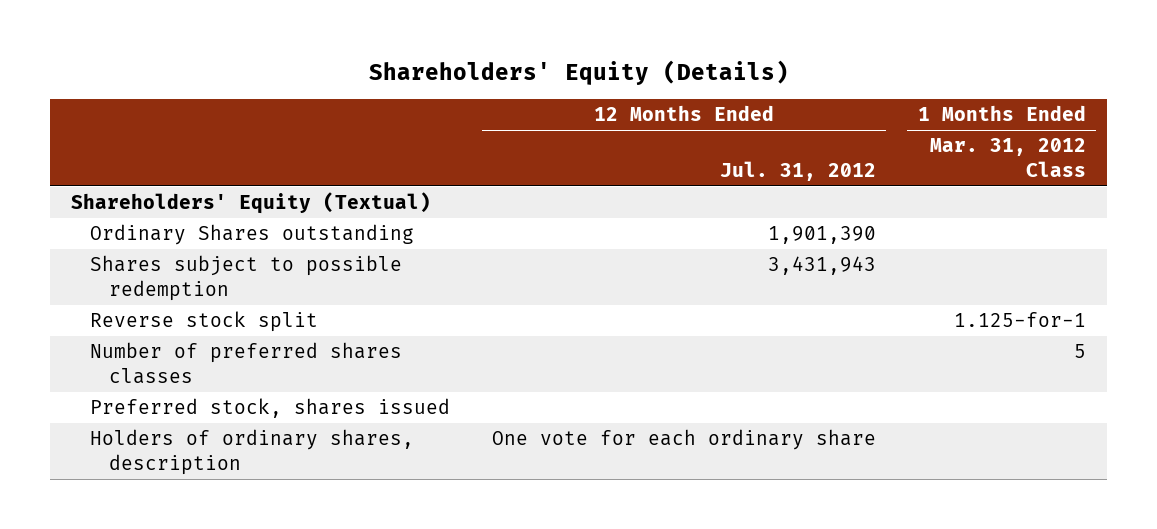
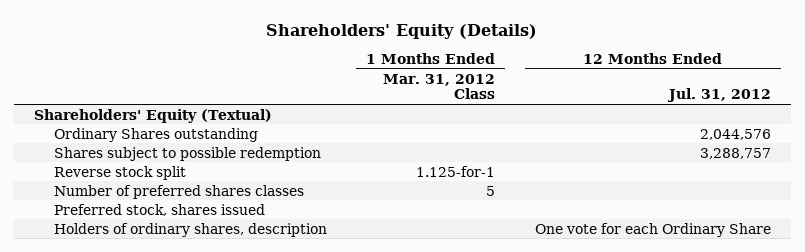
- | 12 Months Ended Jul. 31, 2012 | 1 Months Ended Mar. 31, 2012 Class
+ | 1 Months Ended Mar. 31, 2012 Class | 12 Months Ended Jul. 31, 2012
- Ordinary Shares outstanding | 1,901,390 |
- Shares subject to possible redemption | 3,431,943 |
+ Ordinary Shares outstanding | | 2,044,576
+ Shares subject to possible redemption | | 3,288,757
- Holders of ordinary shares, description | One vote for each ordinary share |
+ Holders of ordinary shares, description | | One vote for each Ordinary Share

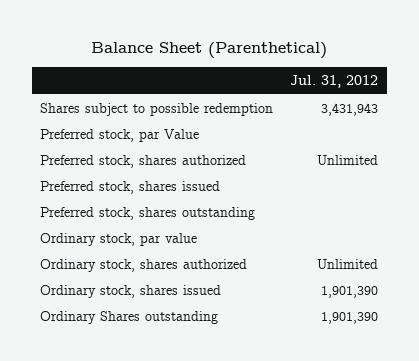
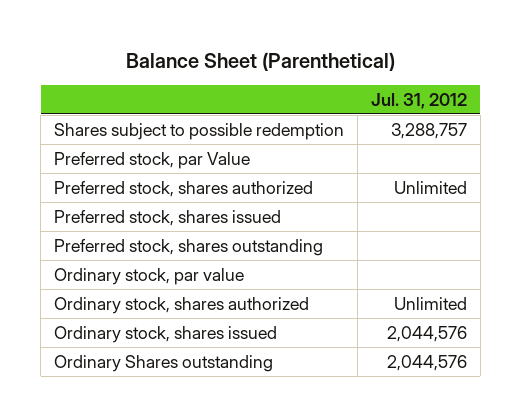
- Shares subject to possible redemption | 3,431,943
+ Shares subject to possible redemption | 3,288,757
- Ordinary stock, shares issued | 1,901,390
- Ordinary Shares outstanding | 1,901,390
+ Ordinary stock, shares issued | 2,044,576
+ Ordinary Shares outstanding | 2,044,576

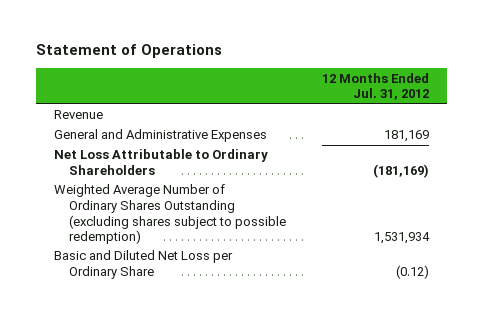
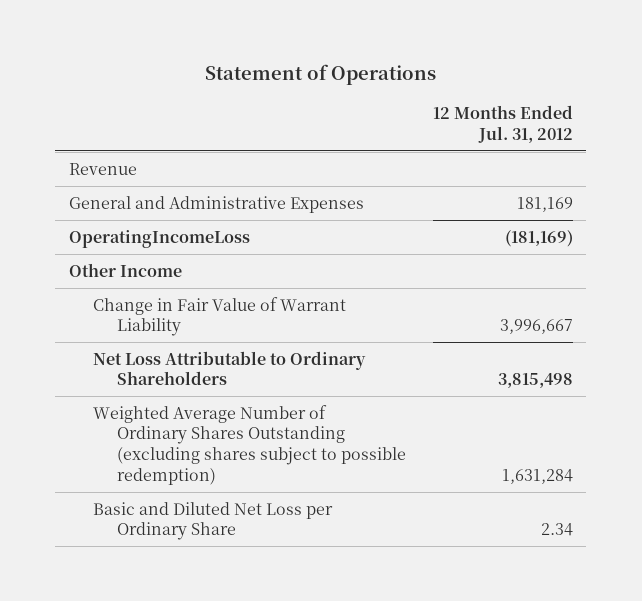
- Net Loss Attributable to Ordinary Shareholders | (181,169)
- Weighted Average Number of Ordinary Shares Outstanding (excluding shares subject to possible redemption) | 1,531,934
- Basic and Diluted Net Loss per Ordinary Share | (0.12)
+ OperatingIncomeLoss | (181,169)
+ Other Income
+ Change in Fair Value of Warrant Liability | 3,996,667
+ Net Loss Attributable to Ordinary Shareholders | 3,815,498
+ Weighted Average Number of Ordinary Shares Outstanding (excluding shares subject to possible redemption) | 1,631,284
+ Basic and Diluted Net Loss per Ordinary Share | 2.34

